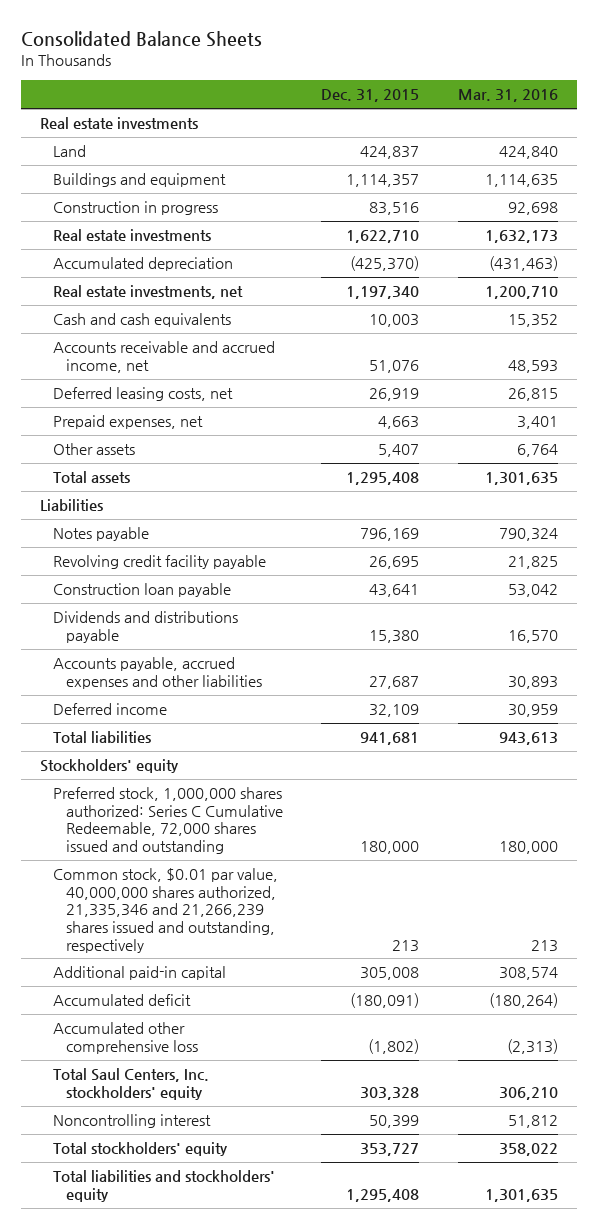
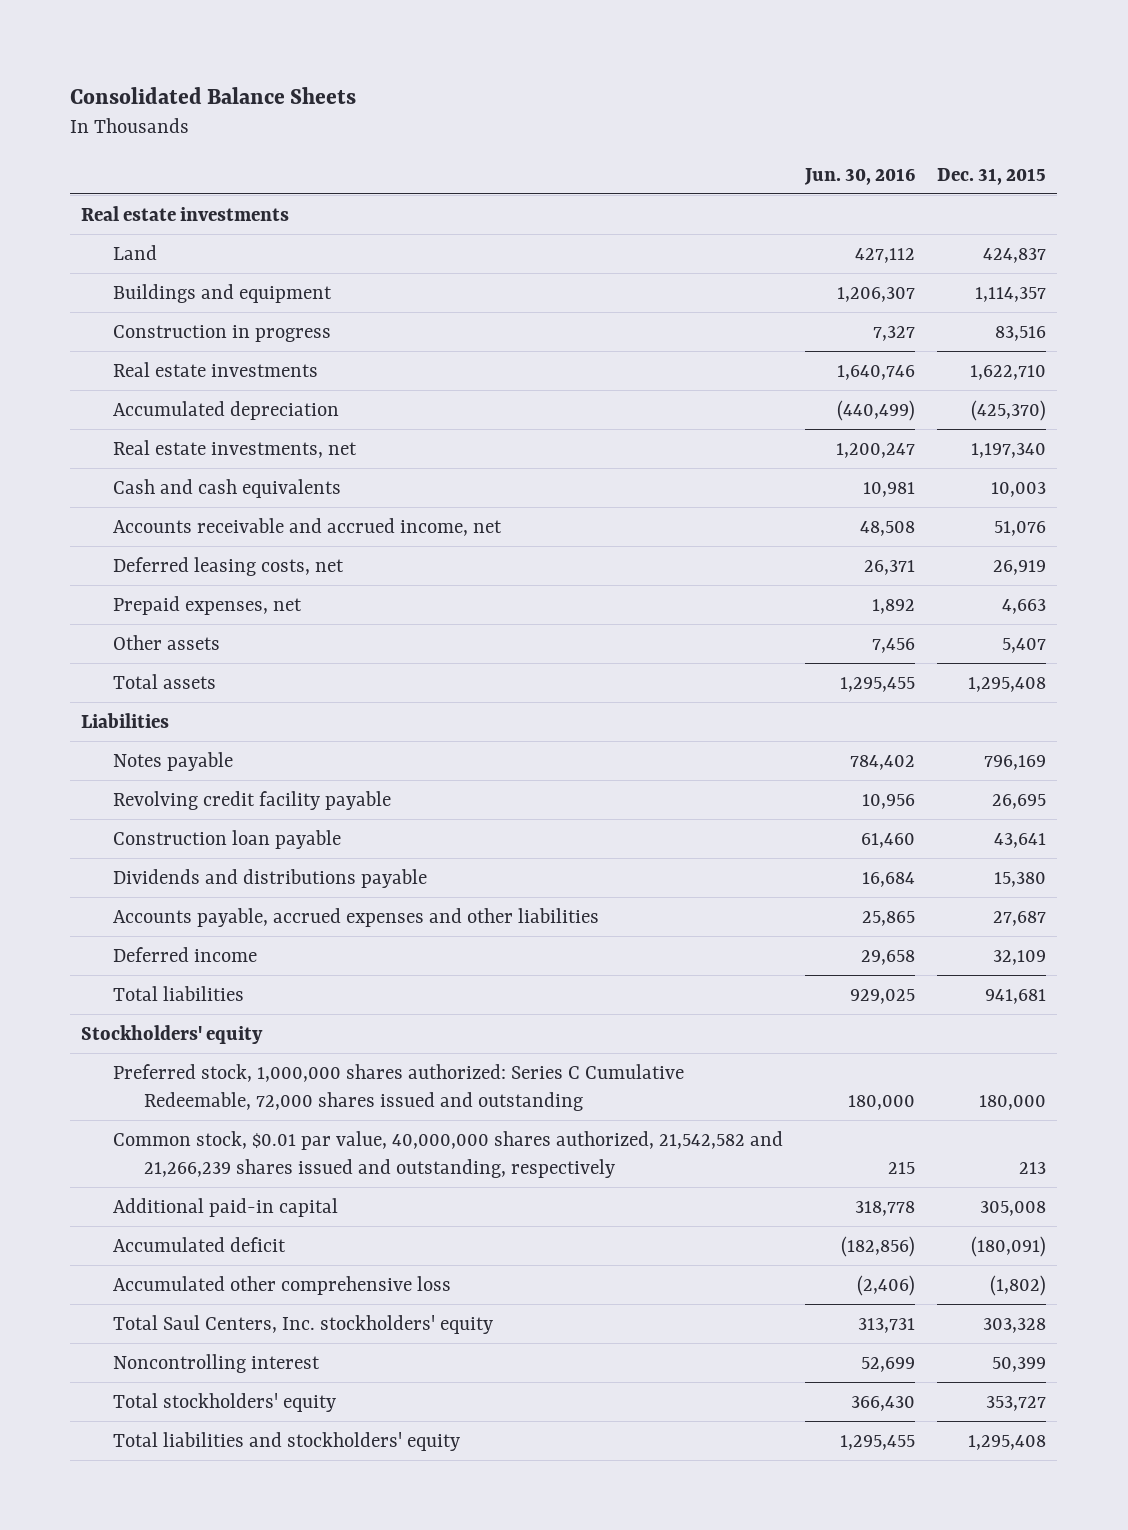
- | Dec. 31, 2015 | Mar. 31, 2016
+ | Jun. 30, 2016 | Dec. 31, 2015
- Common stock, $0.01 par value, 40,000,000 shares authorized, 21,335,346 and 21,266,239 shares issued and outstanding, respectively | 213 | 213
+ Common stock, $0.01 par value, 40,000,000 shares authorized, 21,542,582 and 21,266,239 shares issued and outstanding, respectively | 215 | 213

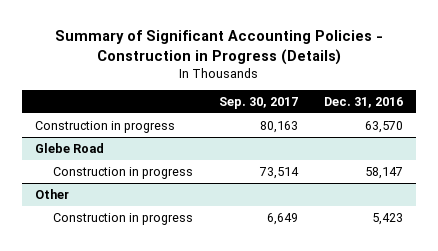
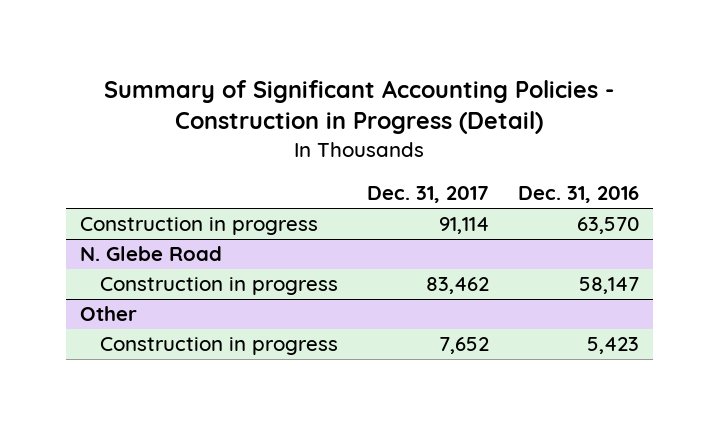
- Summary of Significant Accounting Policies - Construction in Progress (Details)
+ Summary of Significant Accounting Policies - Construction in Progress (Detail)
- | Sep. 30, 2017 | Dec. 31, 2016
+ | Dec. 31, 2017 | Dec. 31, 2016
- Glebe Road
+ N. Glebe Road

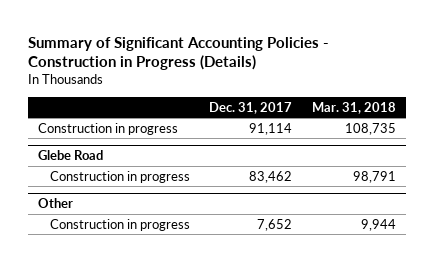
- Summary of Significant Accounting Policies - Construction in Progress (Detail)
+ Summary of Significant Accounting Policies - Construction in Progress (Details)
- | Dec. 31, 2017 | Dec. 31, 2016
+ | Dec. 31, 2017 | Mar. 31, 2018
- N. Glebe Road
+ Glebe Road

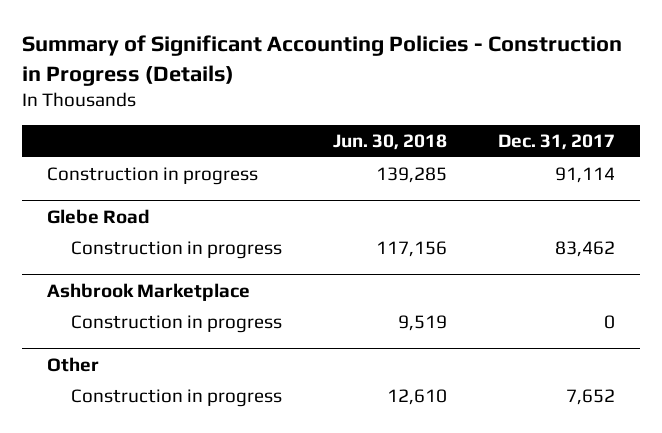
- | Dec. 31, 2017 | Mar. 31, 2018
+ | Jun. 30, 2018 | Dec. 31, 2017
+ Ashbrook Marketplace
+ Construction in progress | 9,519 | 0

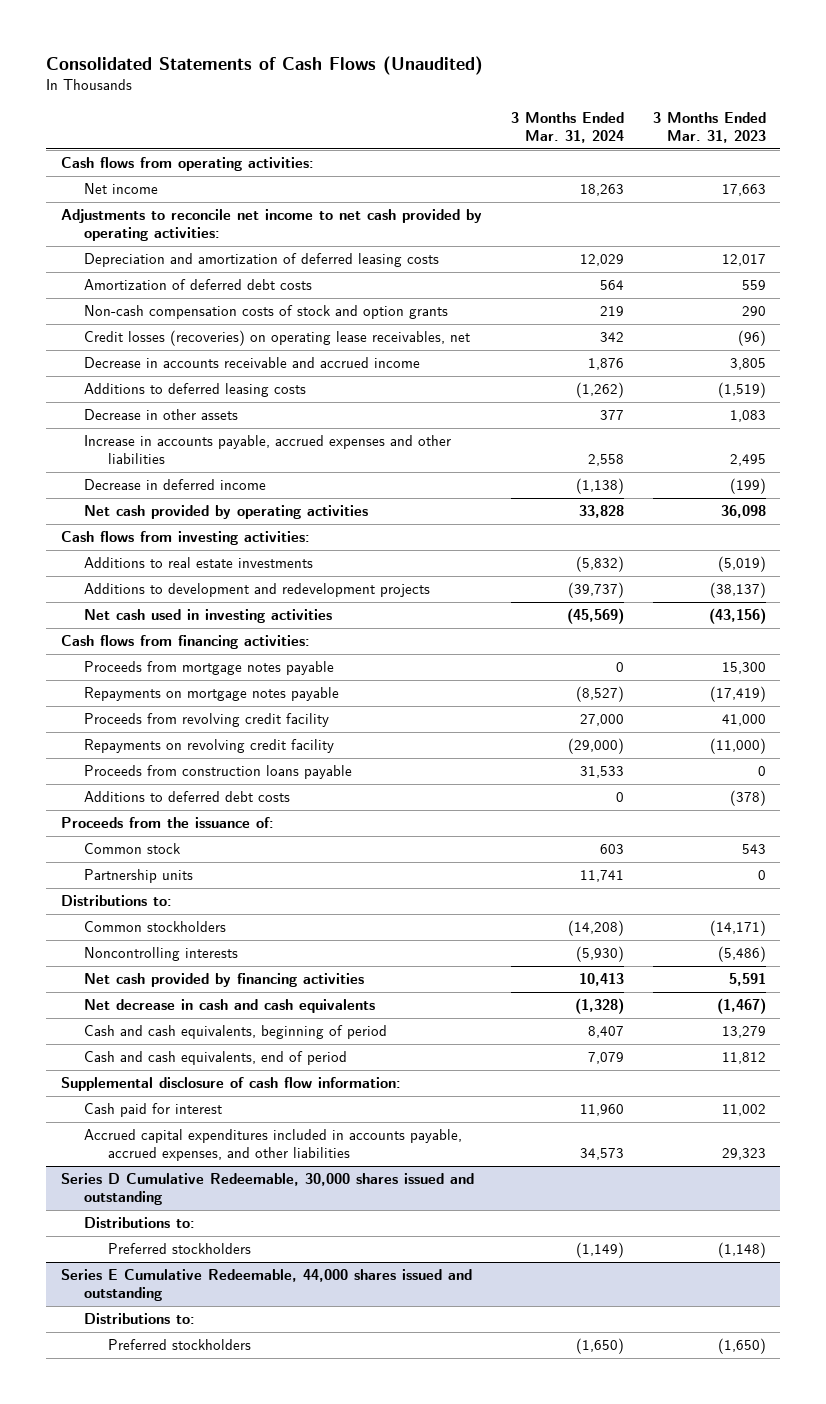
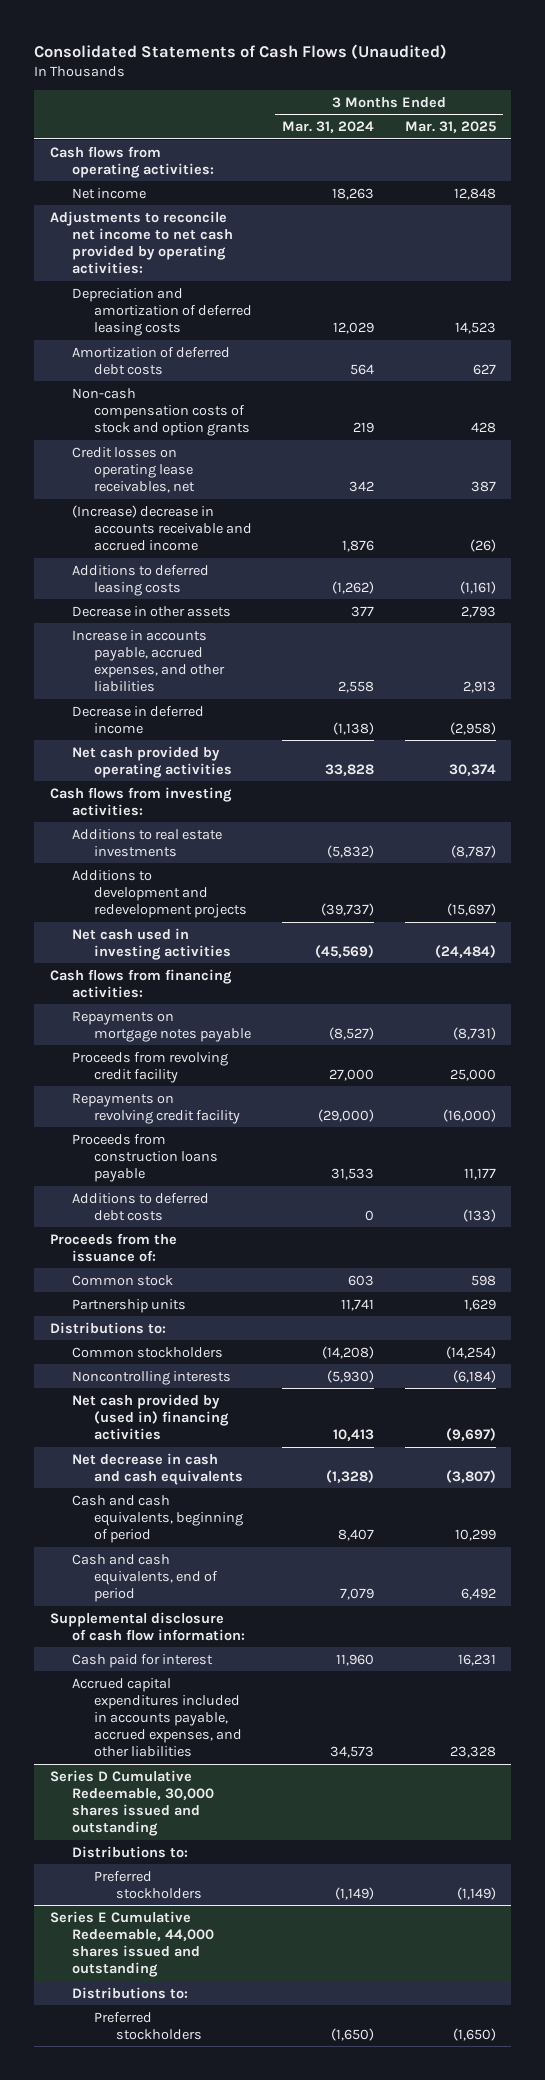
- | 3 Months Ended Mar. 31, 2024 | 3 Months Ended Mar. 31, 2023
+ | 3 Months Ended Mar. 31, 2024 | 3 Months Ended Mar. 31, 2025
- Credit losses (recoveries) on operating lease receivables, net | 342 | (96)
- Decrease in accounts receivable and accrued income | 1,876 | 3,805
+ Credit losses on operating lease receivables, net | 342 | 387
+ (Increase) decrease in accounts receivable and accrued income | 1,876 | (26)
- Increase in accounts payable, accrued expenses and other liabilities | 2,558 | 2,495
+ Increase in accounts payable, accrued expenses, and other liabilities | 2,558 | 2,913
- Proceeds from mortgage notes payable | 0 | 15,300
- Net cash provided by financing activities | 10,413 | 5,591
+ Net cash provided by (used in) financing activities | 10,413 | (9,697)

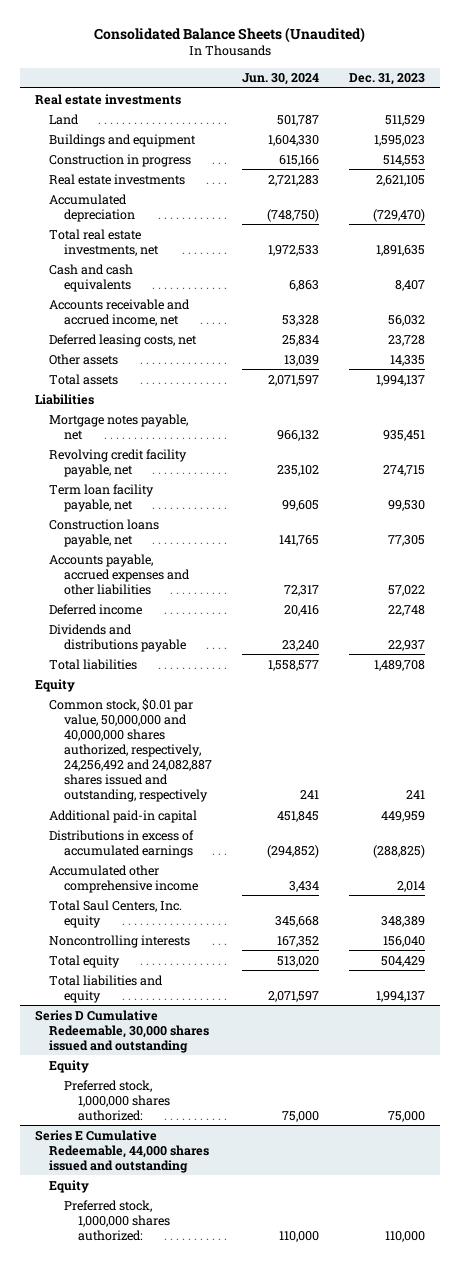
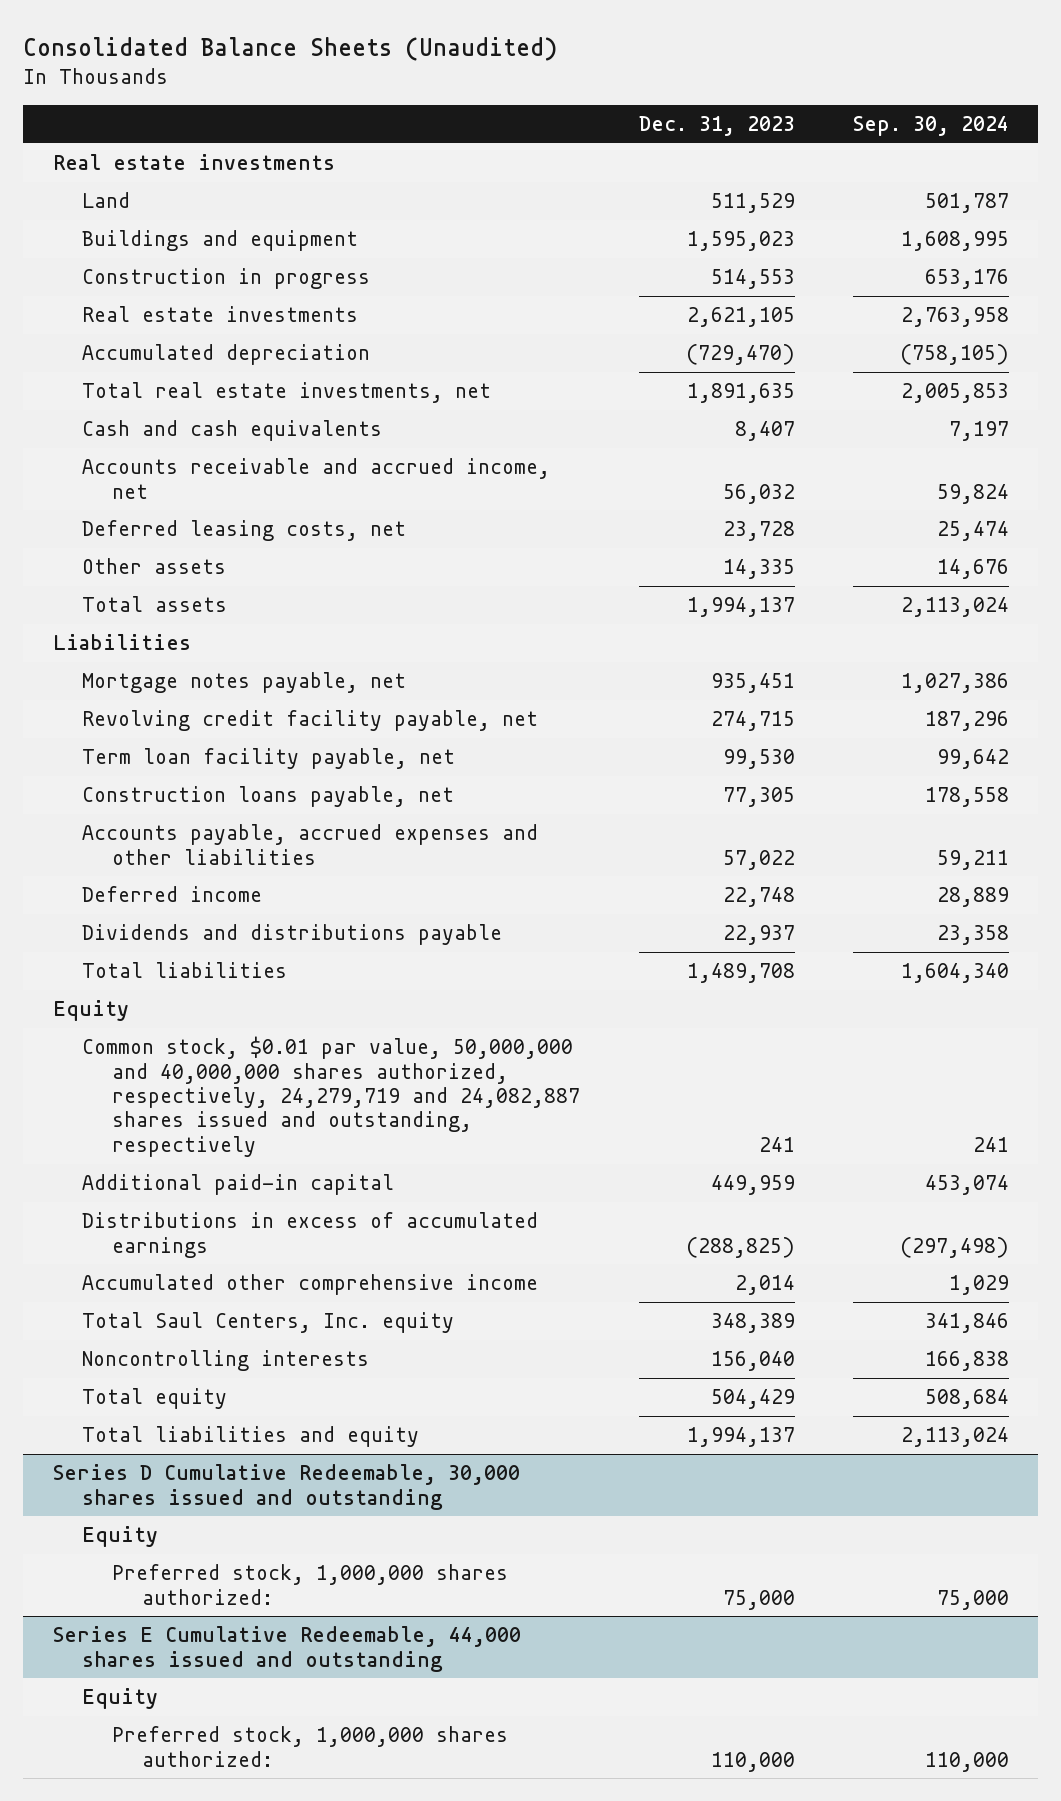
- | Jun. 30, 2024 | Dec. 31, 2023
+ | Dec. 31, 2023 | Sep. 30, 2024
- Common stock, $0.01 par value, 50,000,000 and 40,000,000 shares authorized, respectively, 24,256,492 and 24,082,887 shares issued and outstanding, respectively | 241 | 241
+ Common stock, $0.01 par value, 50,000,000 and 40,000,000 shares authorized, respectively, 24,279,719 and 24,082,887 shares issued and outstanding, respectively | 241 | 241

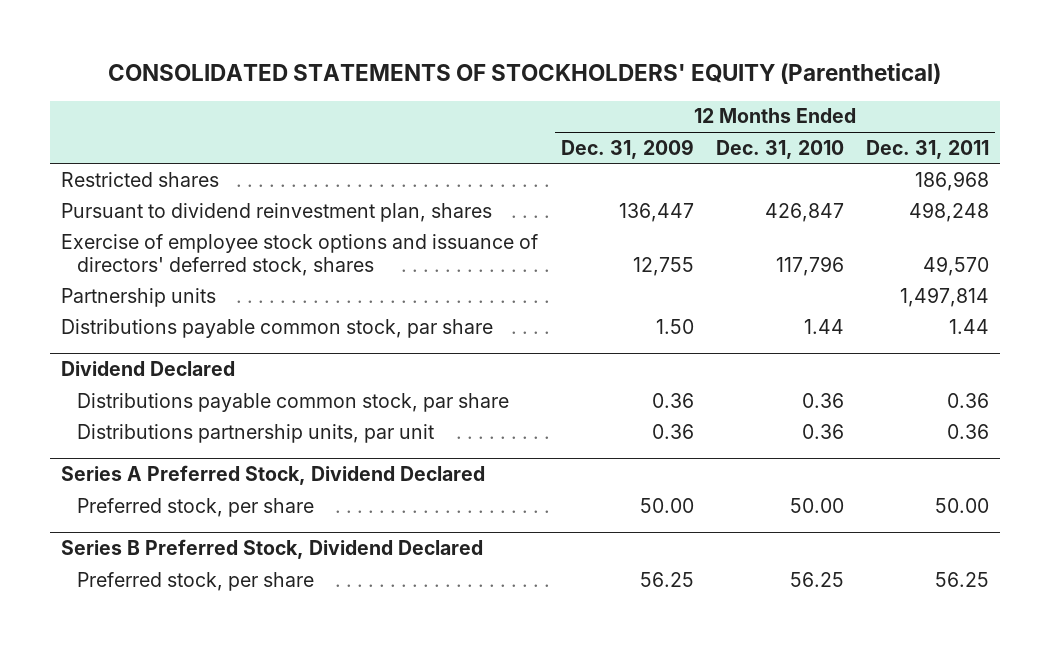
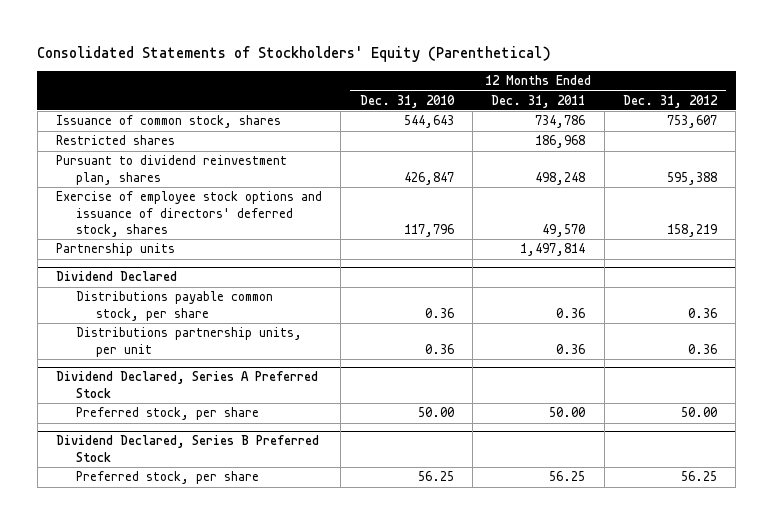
- CONSOLIDATED STATEMENTS OF STOCKHOLDERS' EQUITY (Parenthetical)
+ Consolidated Statements of Stockholders' Equity (Parenthetical)
- | 12 Months Ended Dec. 31, 2009 | 12 Months Ended Dec. 31, 2010 | 12 Months Ended Dec. 31, 2011
+ | 12 Months Ended Dec. 31, 2010 | 12 Months Ended Dec. 31, 2011 | 12 Months Ended Dec. 31, 2012
+ Issuance of common stock, shares | 544,643 | 734,786 | 753,607
- Distributions payable common stock, par share | 1.50 | 1.44 | 1.44
@ Dividend Declared
- Distributions payable common stock, par share | 0.36 | 0.36 | 0.36
- Distributions partnership units, par unit | 0.36 | 0.36 | 0.36
- Series A Preferred Stock, Dividend Declared
@ Dividend Declared
+ Distributions payable common stock, per share | 0.36 | 0.36 | 0.36
+ Distributions partnership units, per unit | 0.36 | 0.36 | 0.36
+ Dividend Declared, Series A Preferred Stock
- Series B Preferred Stock, Dividend Declared
+ Dividend Declared, Series B Preferred Stock

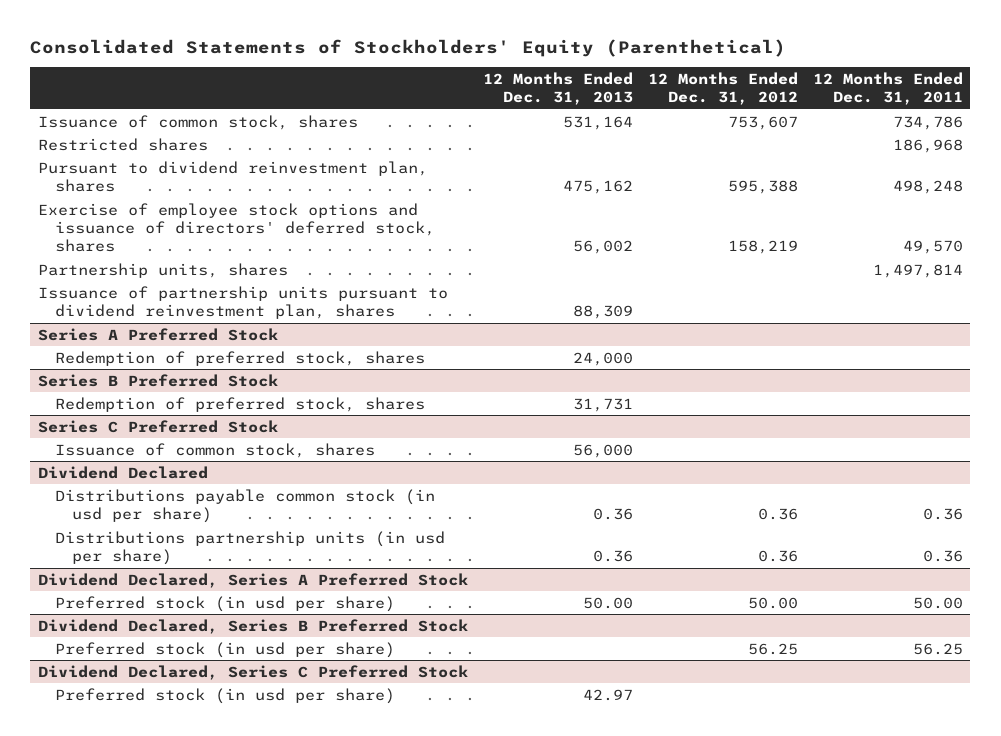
- | 12 Months Ended Dec. 31, 2010 | 12 Months Ended Dec. 31, 2011 | 12 Months Ended Dec. 31, 2012
+ | 12 Months Ended Dec. 31, 2013 | 12 Months Ended Dec. 31, 2012 | 12 Months Ended Dec. 31, 2011
- Partnership units | | 1,497,814 |
+ Partnership units, shares | | | 1,497,814
+ Issuance of partnership units pursuant to dividend reinvestment plan, shares | 88,309 | |
+ Series A Preferred Stock
+ Redemption of preferred stock, shares | 24,000 | |
+ Series B Preferred Stock
+ Redemption of preferred stock, shares | 31,731 | |
+ Series C Preferred Stock
+ Issuance of common stock, shares | 56,000 | |
@ Dividend Declared
- Distributions payable common stock, per share | 0.36 | 0.36 | 0.36
- Distributions partnership units, per unit | 0.36 | 0.36 | 0.36
+ Distributions payable common stock (in usd per share) | 0.36 | 0.36 | 0.36
+ Distributions partnership units (in usd per share) | 0.36 | 0.36 | 0.36
@ Dividend Declared, Series A Preferred Stock
- Preferred stock, per share | 50.00 | 50.00 | 50.00
+ Preferred stock (in usd per share) | 50.00 | 50.00 | 50.00
@ Dividend Declared, Series B Preferred Stock
- Preferred stock, per share | 56.25 | 56.25 | 56.25
+ Preferred stock (in usd per share) | | 56.25 | 56.25
+ Dividend Declared, Series C Preferred Stock
+ Preferred stock (in usd per share) | 42.97 | |

